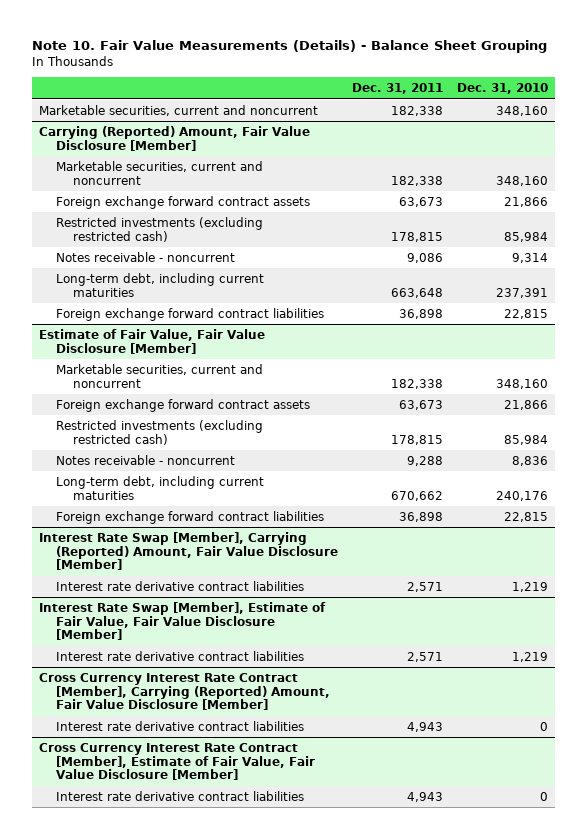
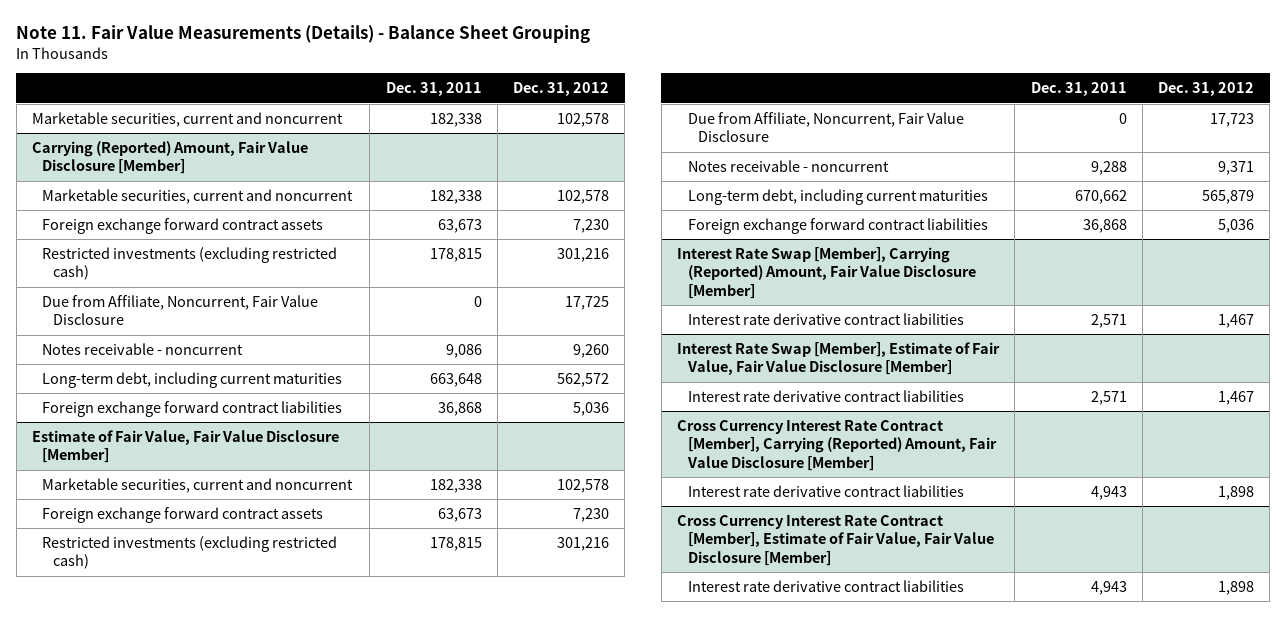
- Note 10. Fair Value Measurements (Details) - Balance Sheet Grouping
+ Note 11. Fair Value Measurements (Details) - Balance Sheet Grouping
- | Dec. 31, 2011 | Dec. 31, 2010
+ | Dec. 31, 2011 | Dec. 31, 2012
@ Carrying (Reported) Amount, Fair Value Disclosure [Member]
+ Due from Affiliate, Noncurrent, Fair Value Disclosure | 0 | 17,725
- Foreign exchange forward contract liabilities | 36,898 | 22,815
+ Foreign exchange forward contract liabilities | 36,868 | 5,036
@ Estimate of Fair Value, Fair Value Disclosure [Member]
+ Due from Affiliate, Noncurrent, Fair Value Disclosure | 0 | 17,723
- Foreign exchange forward contract liabilities | 36,898 | 22,815
+ Foreign exchange forward contract liabilities | 36,868 | 5,036

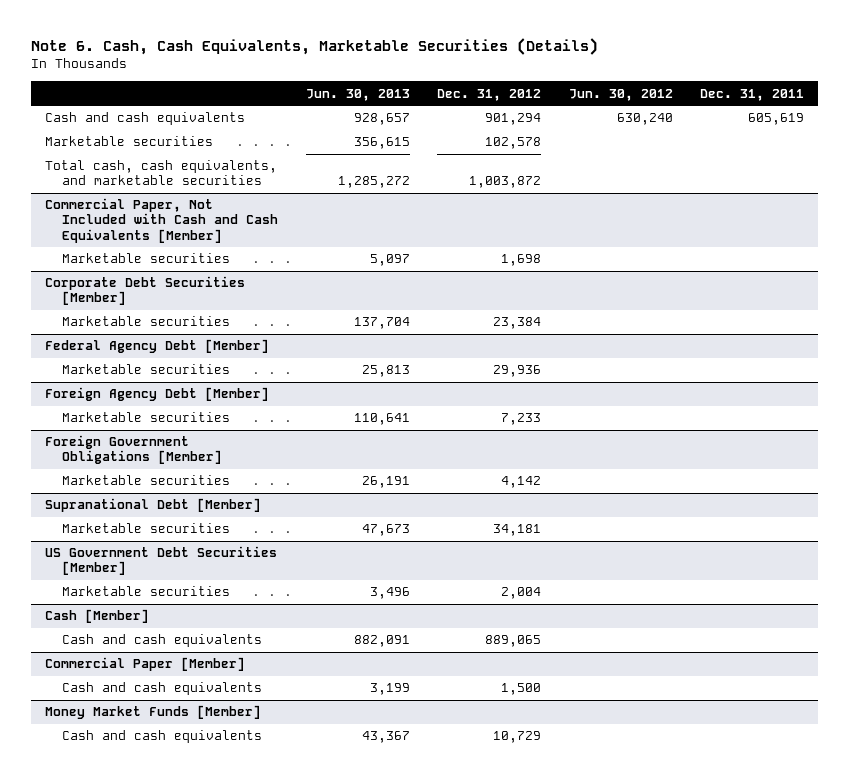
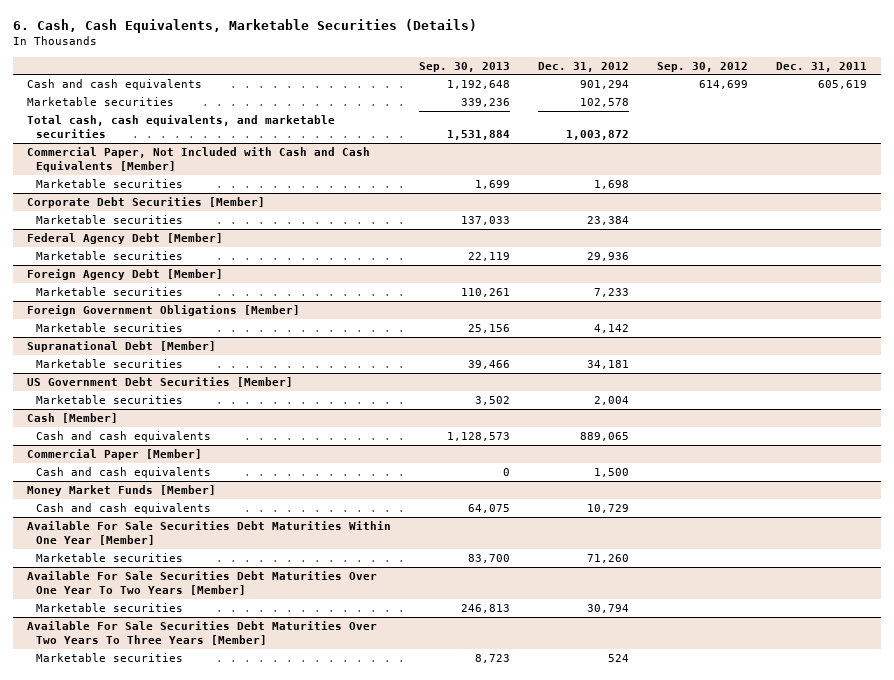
- Note 6. Cash, Cash Equivalents, Marketable Securities (Details)
+ 6. Cash, Cash Equivalents, Marketable Securities (Details)
- | Jun. 30, 2013 | Dec. 31, 2012 | Jun. 30, 2012 | Dec. 31, 2011
+ | Sep. 30, 2013 | Dec. 31, 2012 | Sep. 30, 2012 | Dec. 31, 2011
+ Available For Sale Securities Debt Maturities Within One Year [Member]
+ Marketable securities | 83,700 | 71,260 | |
+ Available For Sale Securities Debt Maturities Over One Year To Two Years [Member]
+ Marketable securities | 246,813 | 30,794 | |
+ Available For Sale Securities Debt Maturities Over Two Years To Three Years [Member]
+ Marketable securities | 8,723 | 524 | |

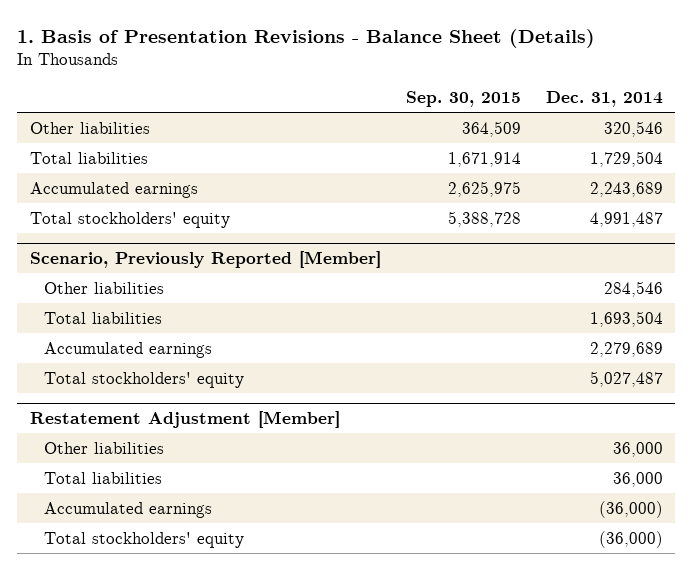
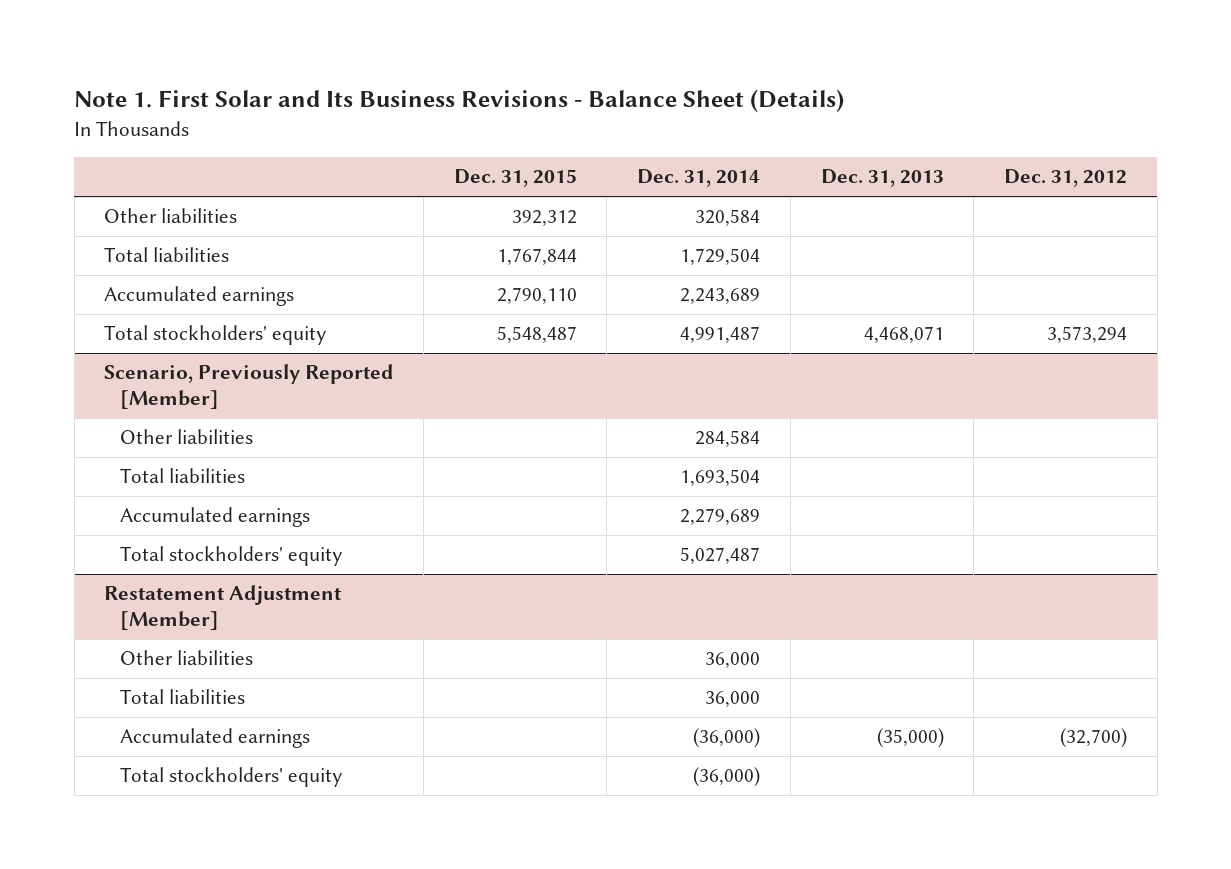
- 1. Basis of Presentation Revisions - Balance Sheet (Details)
+ Note 1. First Solar and Its Business Revisions - Balance Sheet (Details)
- | Sep. 30, 2015 | Dec. 31, 2014
+ | Dec. 31, 2015 | Dec. 31, 2014 | Dec. 31, 2013 | Dec. 31, 2012
- Other liabilities | 364,509 | 320,546
+ Other liabilities | 392,312 | 320,584 | |
@ Scenario, Previously Reported [Member]
- Other liabilities | | 284,546
+ Other liabilities | | 284,584 | |

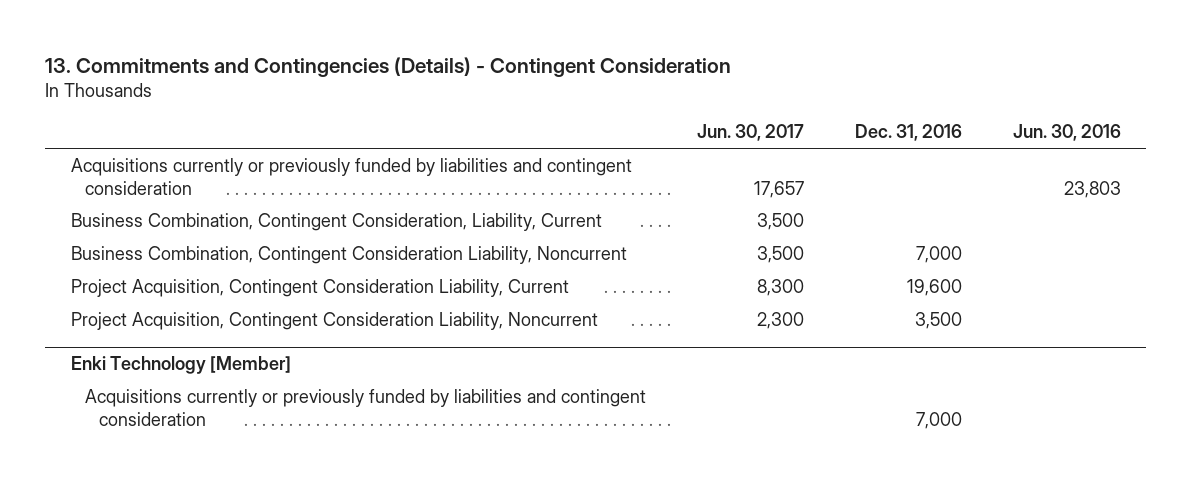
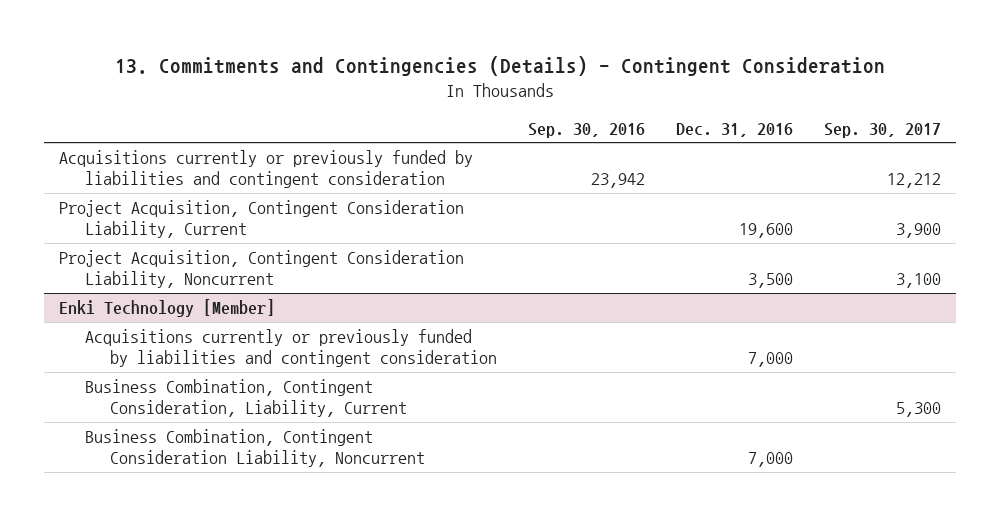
- | Jun. 30, 2017 | Dec. 31, 2016 | Jun. 30, 2016
+ | Sep. 30, 2016 | Dec. 31, 2016 | Sep. 30, 2017
- Business Combination, Contingent Consideration, Liability, Current | 3,500 | |
- Business Combination, Contingent Consideration Liability, Noncurrent | 3,500 | 7,000 |
@ Enki Technology [Member]
+ Business Combination, Contingent Consideration, Liability, Current | | | 5,300
+ Business Combination, Contingent Consideration Liability, Noncurrent | | 7,000 |

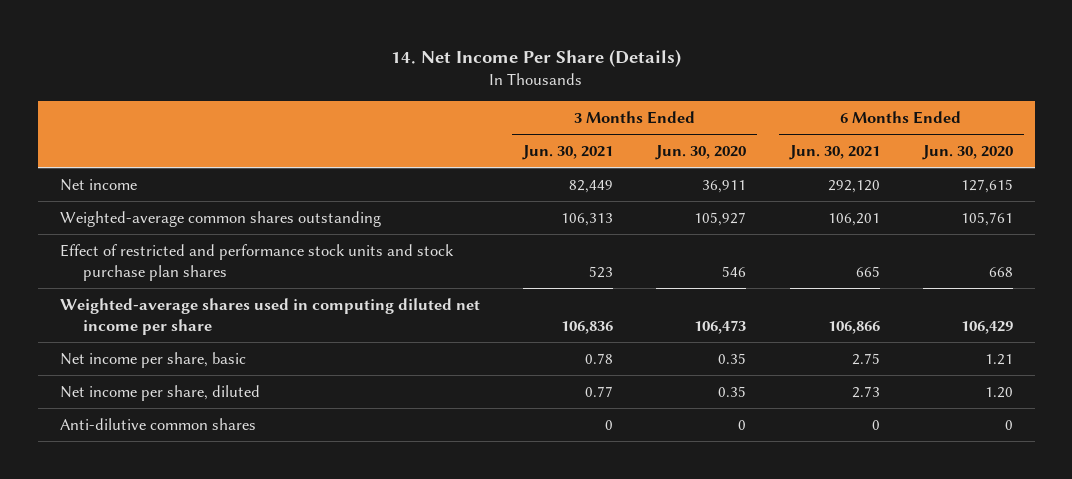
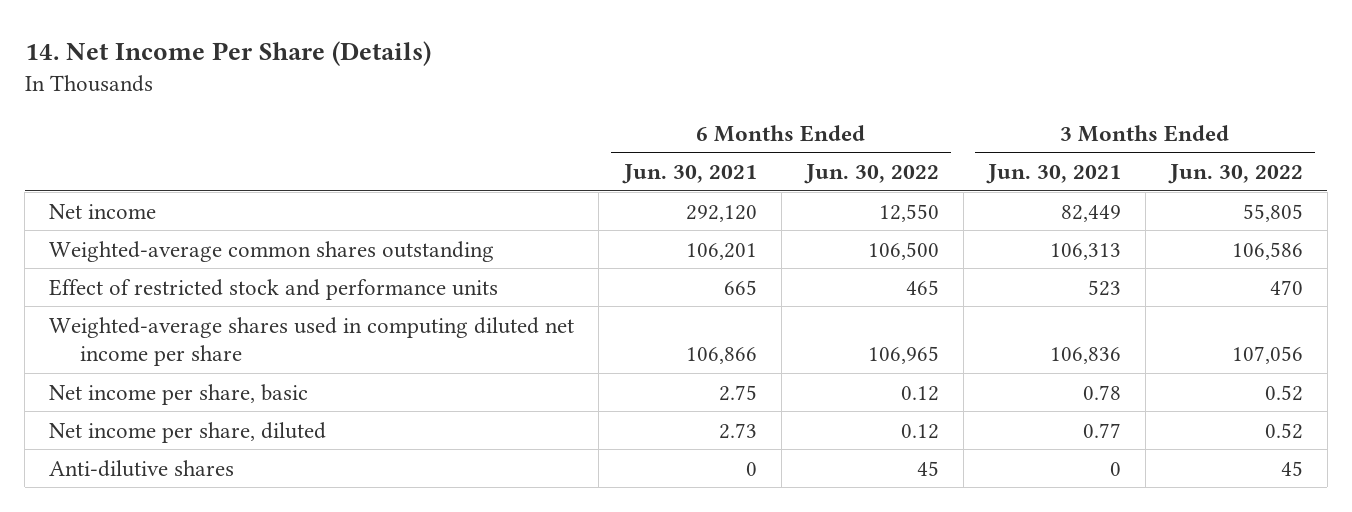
- | 3 Months Ended Jun. 30, 2021 | 3 Months Ended Jun. 30, 2020 | 6 Months Ended Jun. 30, 2021 | 6 Months Ended Jun. 30, 2020
+ | 6 Months Ended Jun. 30, 2021 | 6 Months Ended Jun. 30, 2022 | 3 Months Ended Jun. 30, 2021 | 3 Months Ended Jun. 30, 2022
- Effect of restricted and performance stock units and stock purchase plan shares | 523 | 546 | 665 | 668
+ Effect of restricted stock and performance units | 665 | 465 | 523 | 470
- Anti-dilutive common shares | 0 | 0 | 0 | 0
+ Anti-dilutive shares | 0 | 45 | 0 | 45

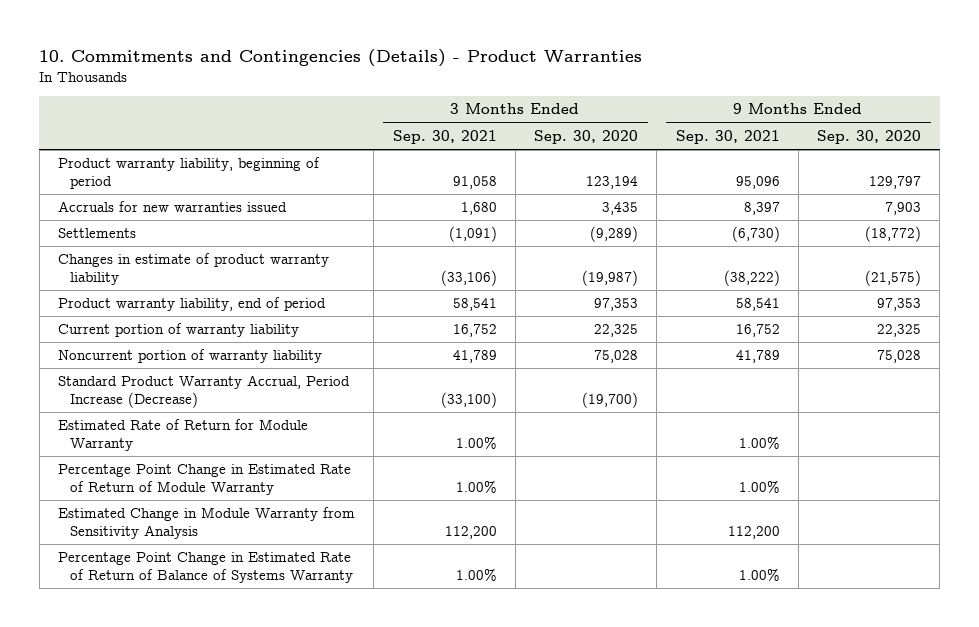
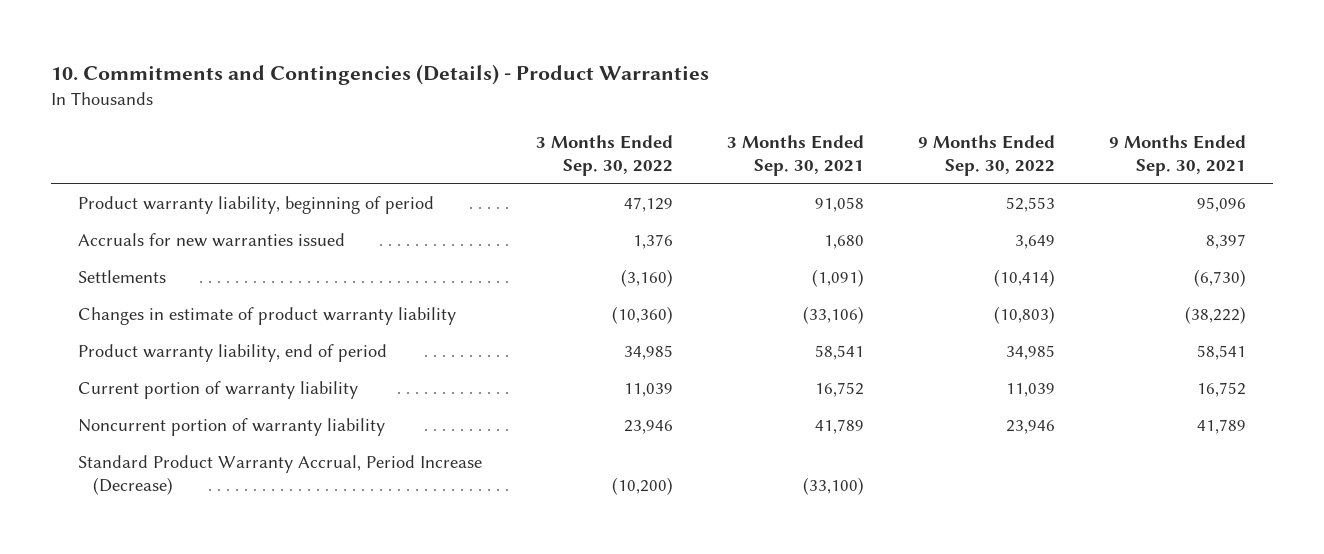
- | 3 Months Ended Sep. 30, 2021 | 3 Months Ended Sep. 30, 2020 | 9 Months Ended Sep. 30, 2021 | 9 Months Ended Sep. 30, 2020
+ | 3 Months Ended Sep. 30, 2022 | 3 Months Ended Sep. 30, 2021 | 9 Months Ended Sep. 30, 2022 | 9 Months Ended Sep. 30, 2021
- Estimated Rate of Return for Module Warranty | 1.00% | | 1.00% |
- Percentage Point Change in Estimated Rate of Return of Module Warranty | 1.00% | | 1.00% |
- Estimated Change in Module Warranty from Sensitivity Analysis | 112,200 | | 112,200 |
- Percentage Point Change in Estimated Rate of Return of Balance of Systems Warranty | 1.00% | | 1.00% |

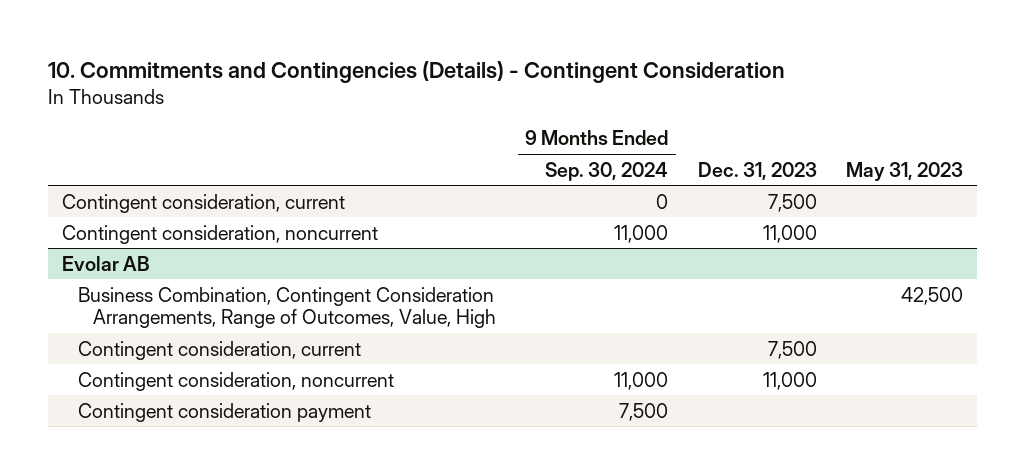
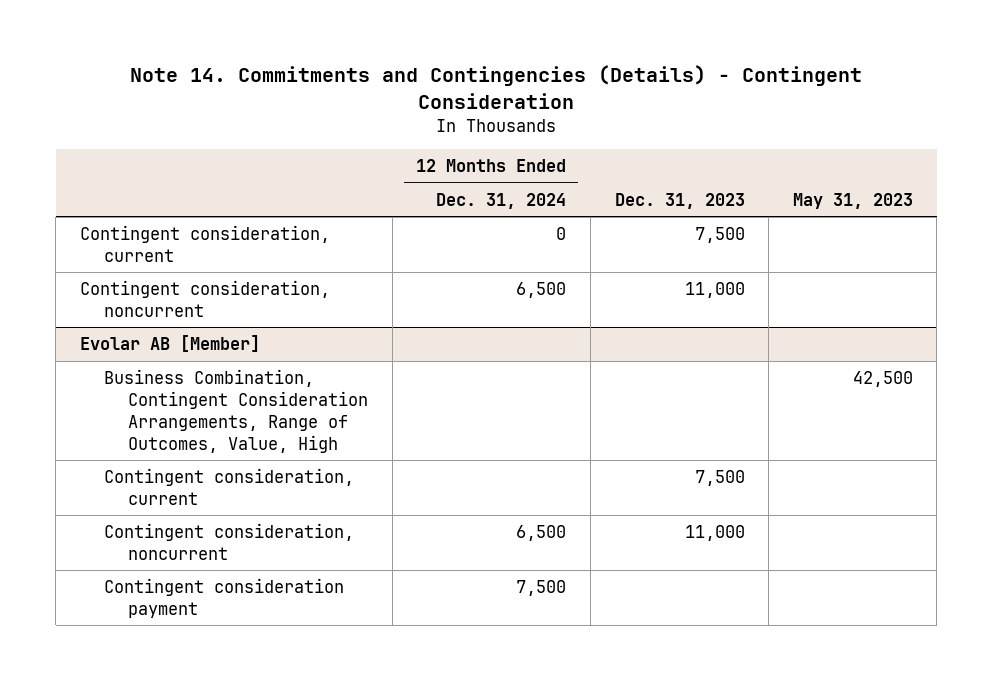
- 10. Commitments and Contingencies (Details) - Contingent Consideration
+ Note 14. Commitments and Contingencies (Details) - Contingent Consideration
- | 9 Months Ended Sep. 30, 2024 | Dec. 31, 2023 | May 31, 2023
+ | 12 Months Ended Dec. 31, 2024 | Dec. 31, 2023 | May 31, 2023
- Evolar AB
+ Evolar AB [Member]

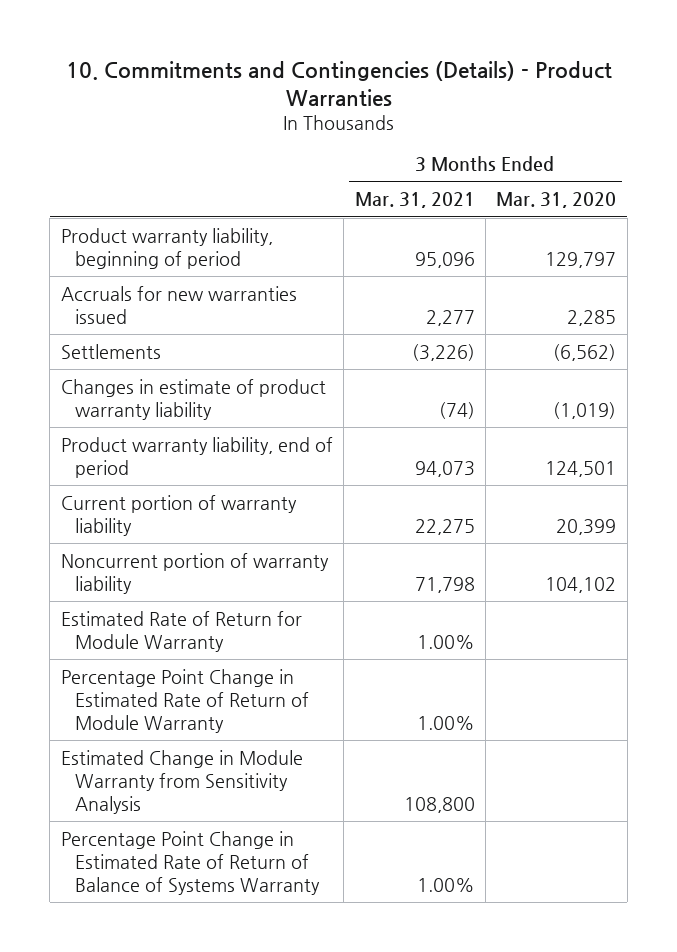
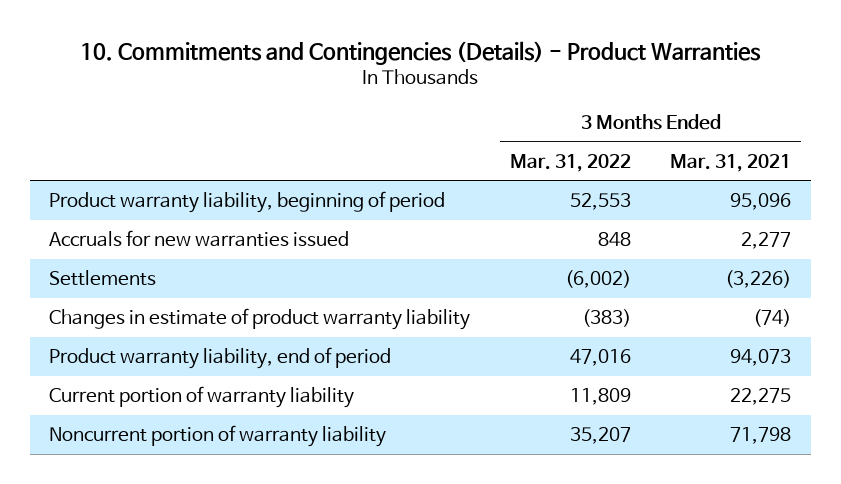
- | 3 Months Ended Mar. 31, 2021 | 3 Months Ended Mar. 31, 2020
+ | 3 Months Ended Mar. 31, 2022 | 3 Months Ended Mar. 31, 2021
- Estimated Rate of Return for Module Warranty | 1.00% |
- Percentage Point Change in Estimated Rate of Return of Module Warranty | 1.00% |
- Estimated Change in Module Warranty from Sensitivity Analysis | 108,800 |
- Percentage Point Change in Estimated Rate of Return of Balance of Systems Warranty | 1.00% |

